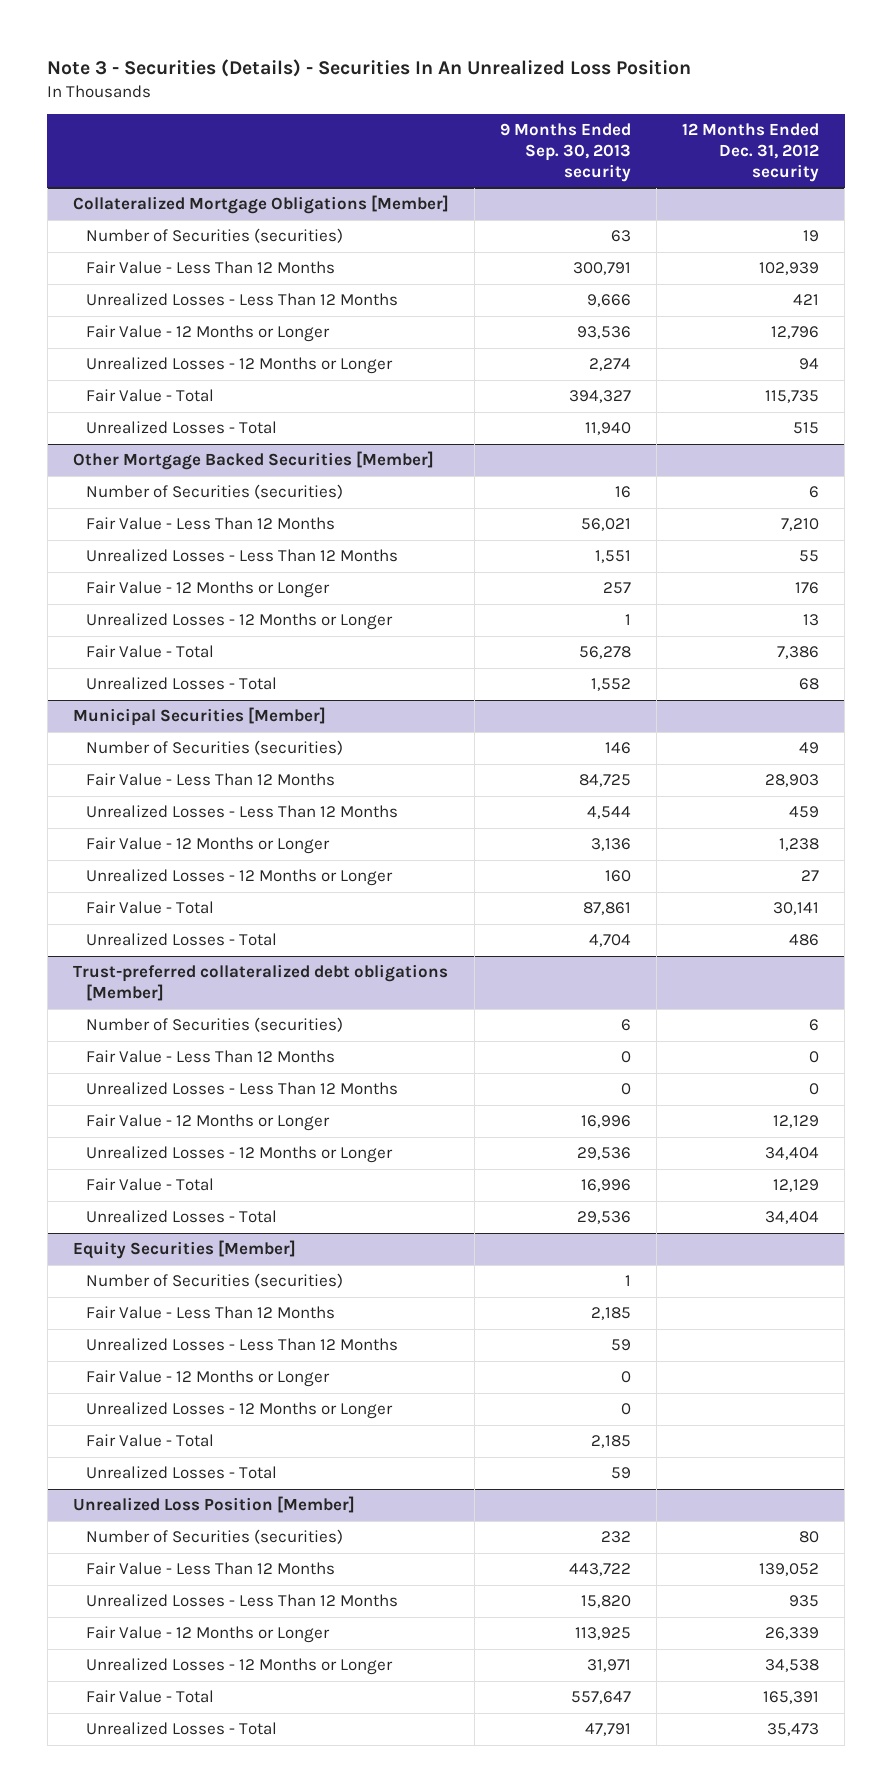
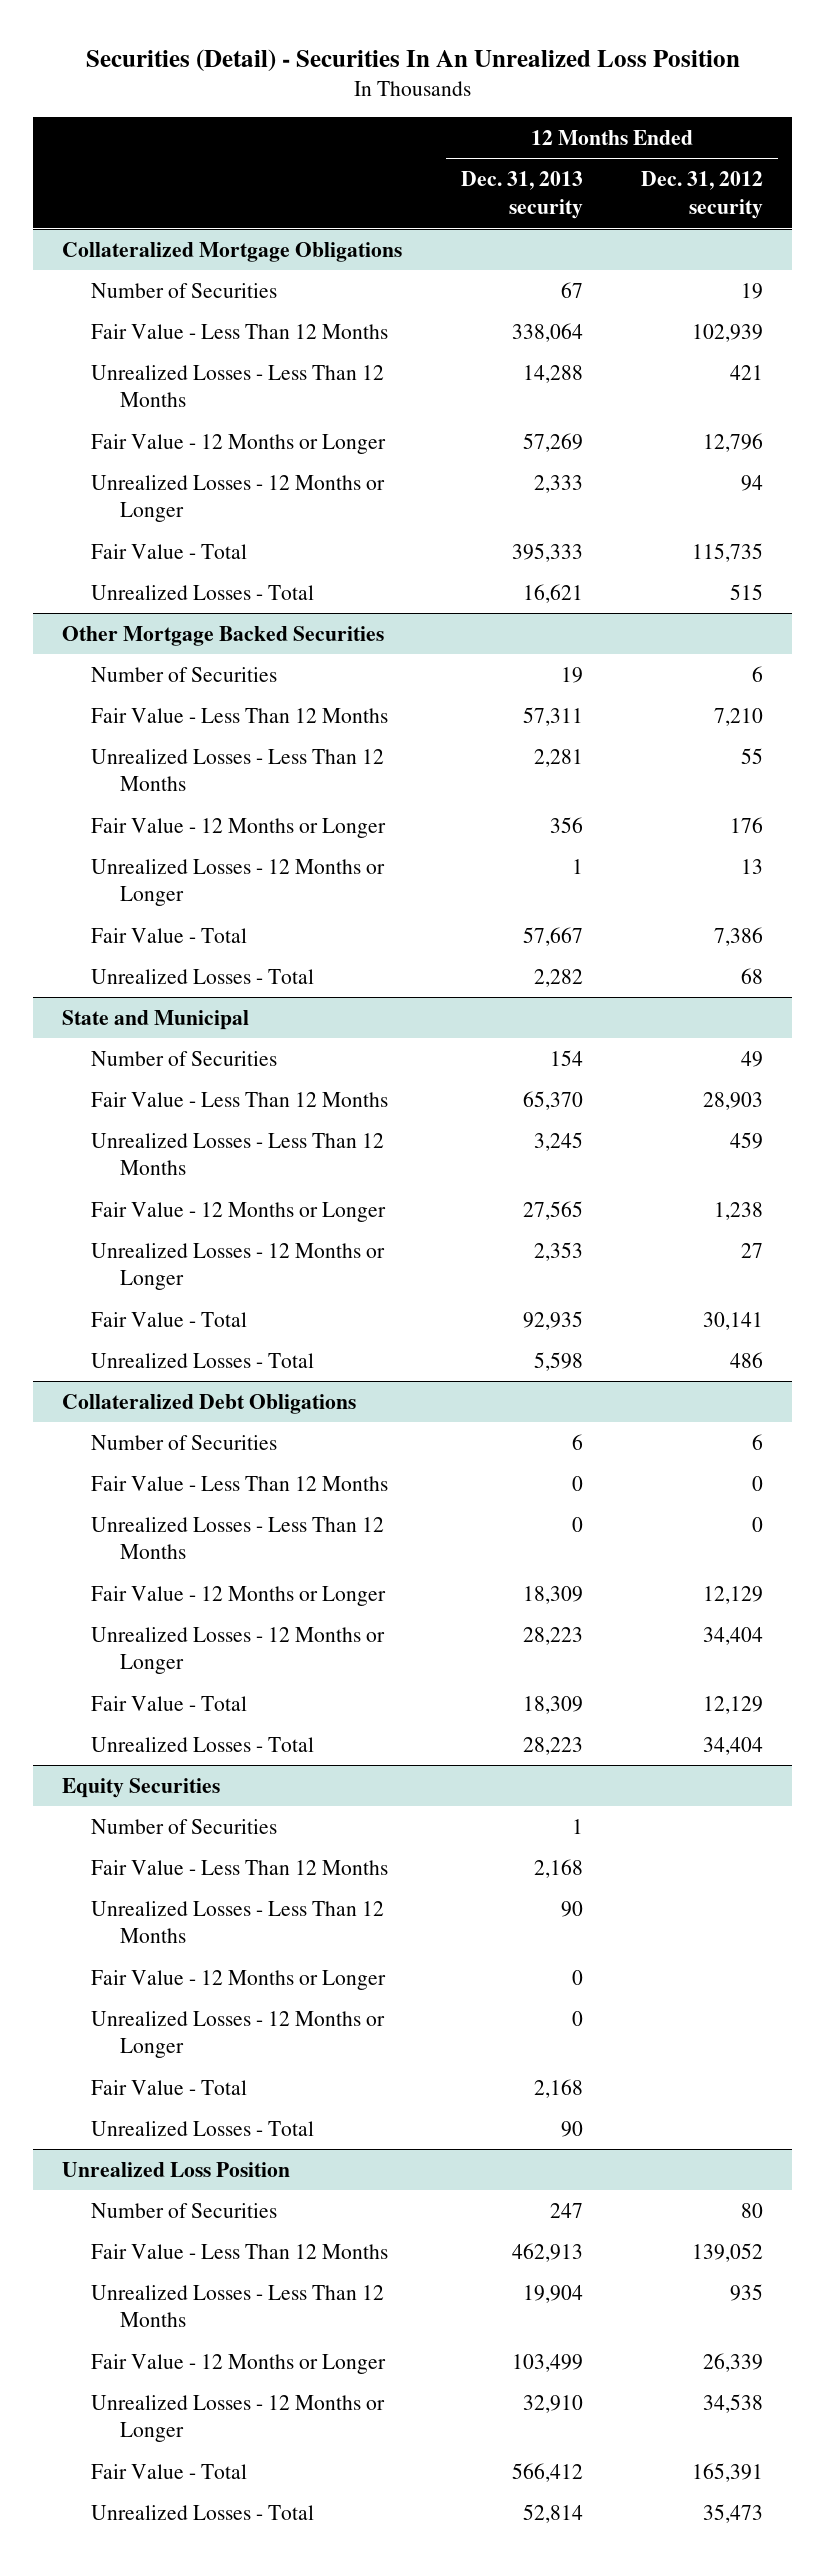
- Note 3 - Securities (Details) - Securities In An Unrealized Loss Position
+ Securities (Detail) - Securities In An Unrealized Loss Position
- | 9 Months Ended Sep. 30, 2013 security | 12 Months Ended Dec. 31, 2012 security
+ | 12 Months Ended Dec. 31, 2013 security | 12 Months Ended Dec. 31, 2012 security
- Collateralized Mortgage Obligations [Member]
- Number of Securities (securities) | 63 | 19
+ Collateralized Mortgage Obligations
+ Number of Securities | 67 | 19
- Other Mortgage Backed Securities [Member]
- Number of Securities (securities) | 16 | 6
+ Other Mortgage Backed Securities
+ Number of Securities | 19 | 6
- Municipal Securities [Member]
- Number of Securities (securities) | 146 | 49
+ State and Municipal
+ Number of Securities | 154 | 49
- Trust-preferred collateralized debt obligations [Member]
- Number of Securities (securities) | 6 | 6
+ Collateralized Debt Obligations
+ Number of Securities | 6 | 6
- Equity Securities [Member]
- Number of Securities (securities) | 1 |
+ Equity Securities
+ Number of Securities | 1 |
- Unrealized Loss Position [Member]
- Number of Securities (securities) | 232 | 80
+ Unrealized Loss Position
+ Number of Securities | 247 | 80

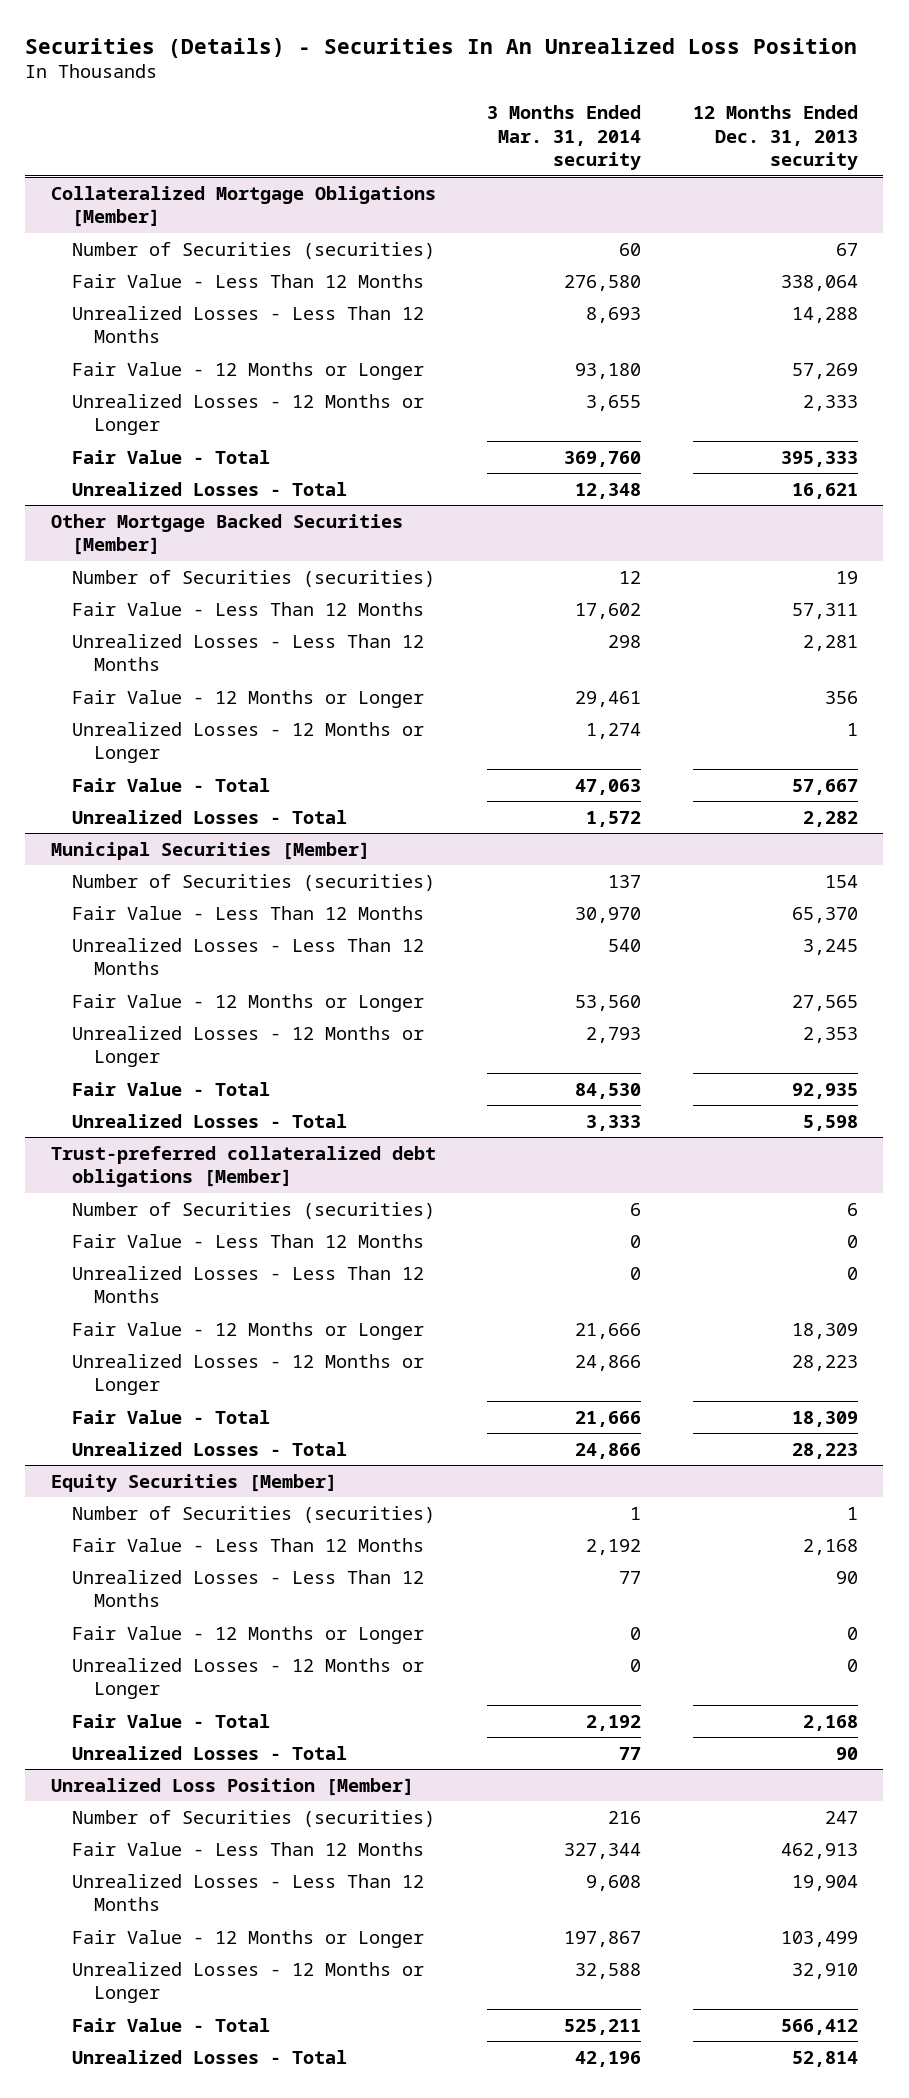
- Securities (Detail) - Securities In An Unrealized Loss Position
+ Securities (Details) - Securities In An Unrealized Loss Position
- | 12 Months Ended Dec. 31, 2013 security | 12 Months Ended Dec. 31, 2012 security
+ | 3 Months Ended Mar. 31, 2014 security | 12 Months Ended Dec. 31, 2013 security
- Collateralized Mortgage Obligations
- Number of Securities | 67 | 19
+ Collateralized Mortgage Obligations [Member]
+ Number of Securities (securities) | 60 | 67
- Other Mortgage Backed Securities
- Number of Securities | 19 | 6
+ Other Mortgage Backed Securities [Member]
+ Number of Securities (securities) | 12 | 19
- State and Municipal
- Number of Securities | 154 | 49
+ Municipal Securities [Member]
+ Number of Securities (securities) | 137 | 154
- Collateralized Debt Obligations
- Number of Securities | 6 | 6
+ Trust-preferred collateralized debt obligations [Member]
+ Number of Securities (securities) | 6 | 6
- Equity Securities
- Number of Securities | 1 |
+ Equity Securities [Member]
+ Number of Securities (securities) | 1 | 1
- Unrealized Loss Position
- Number of Securities | 247 | 80
+ Unrealized Loss Position [Member]
+ Number of Securities (securities) | 216 | 247

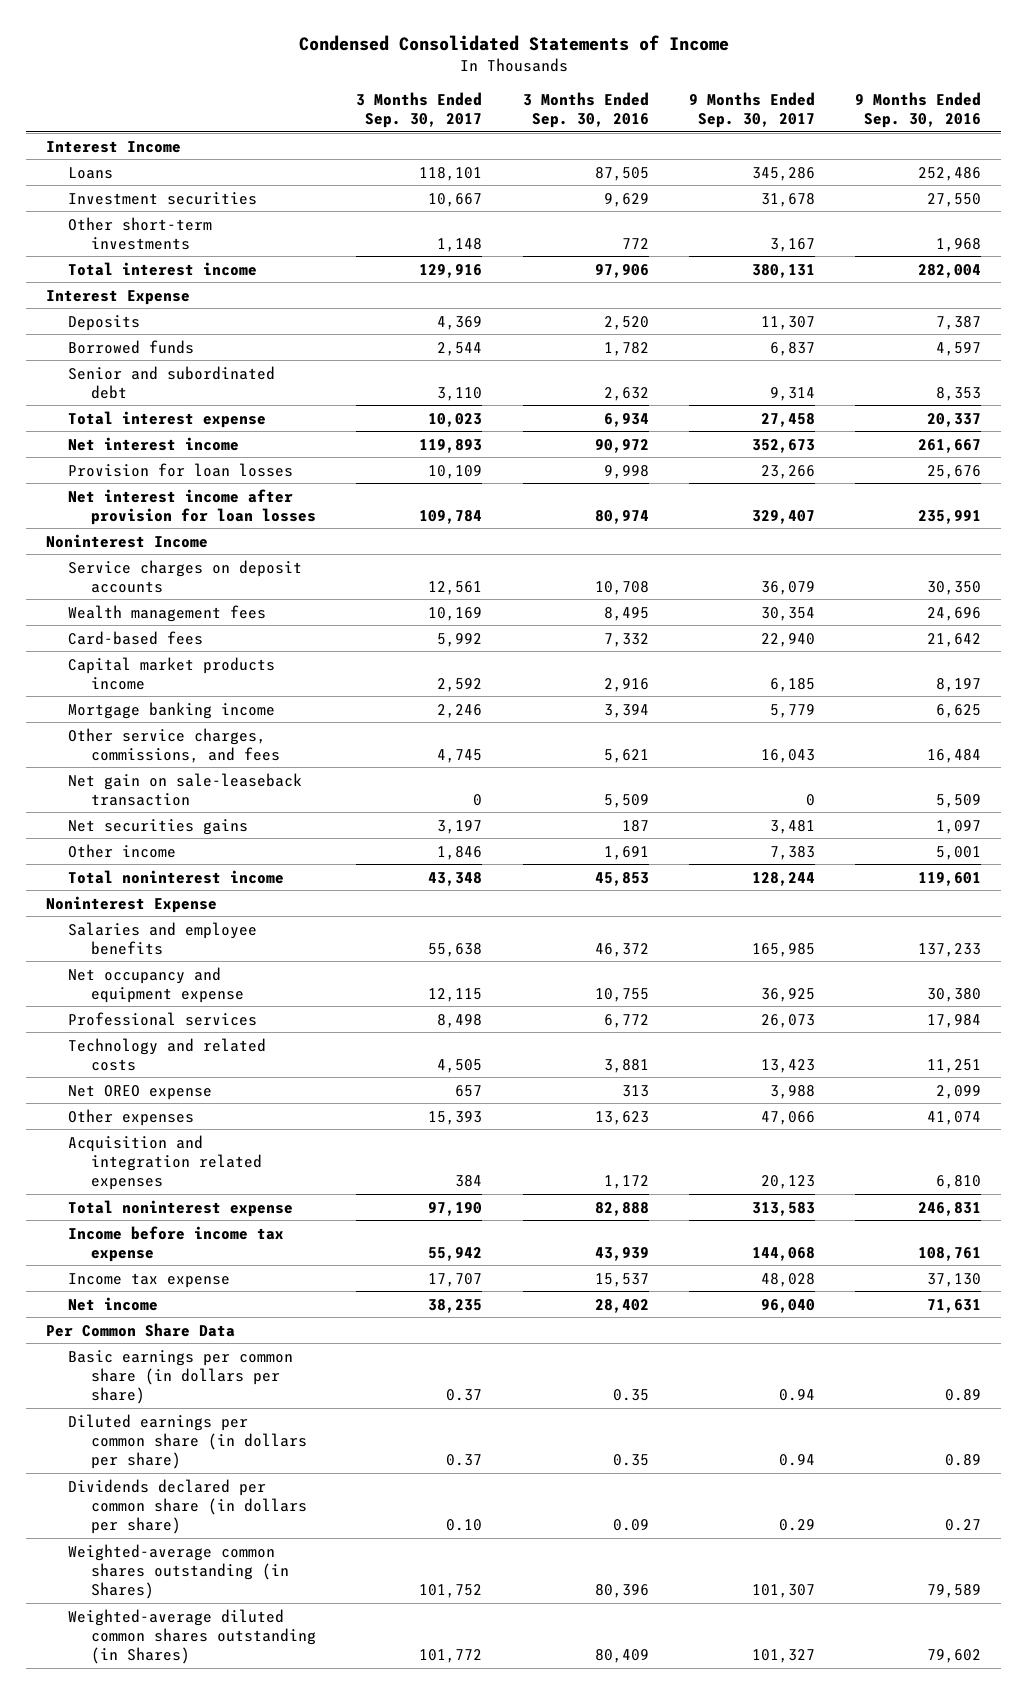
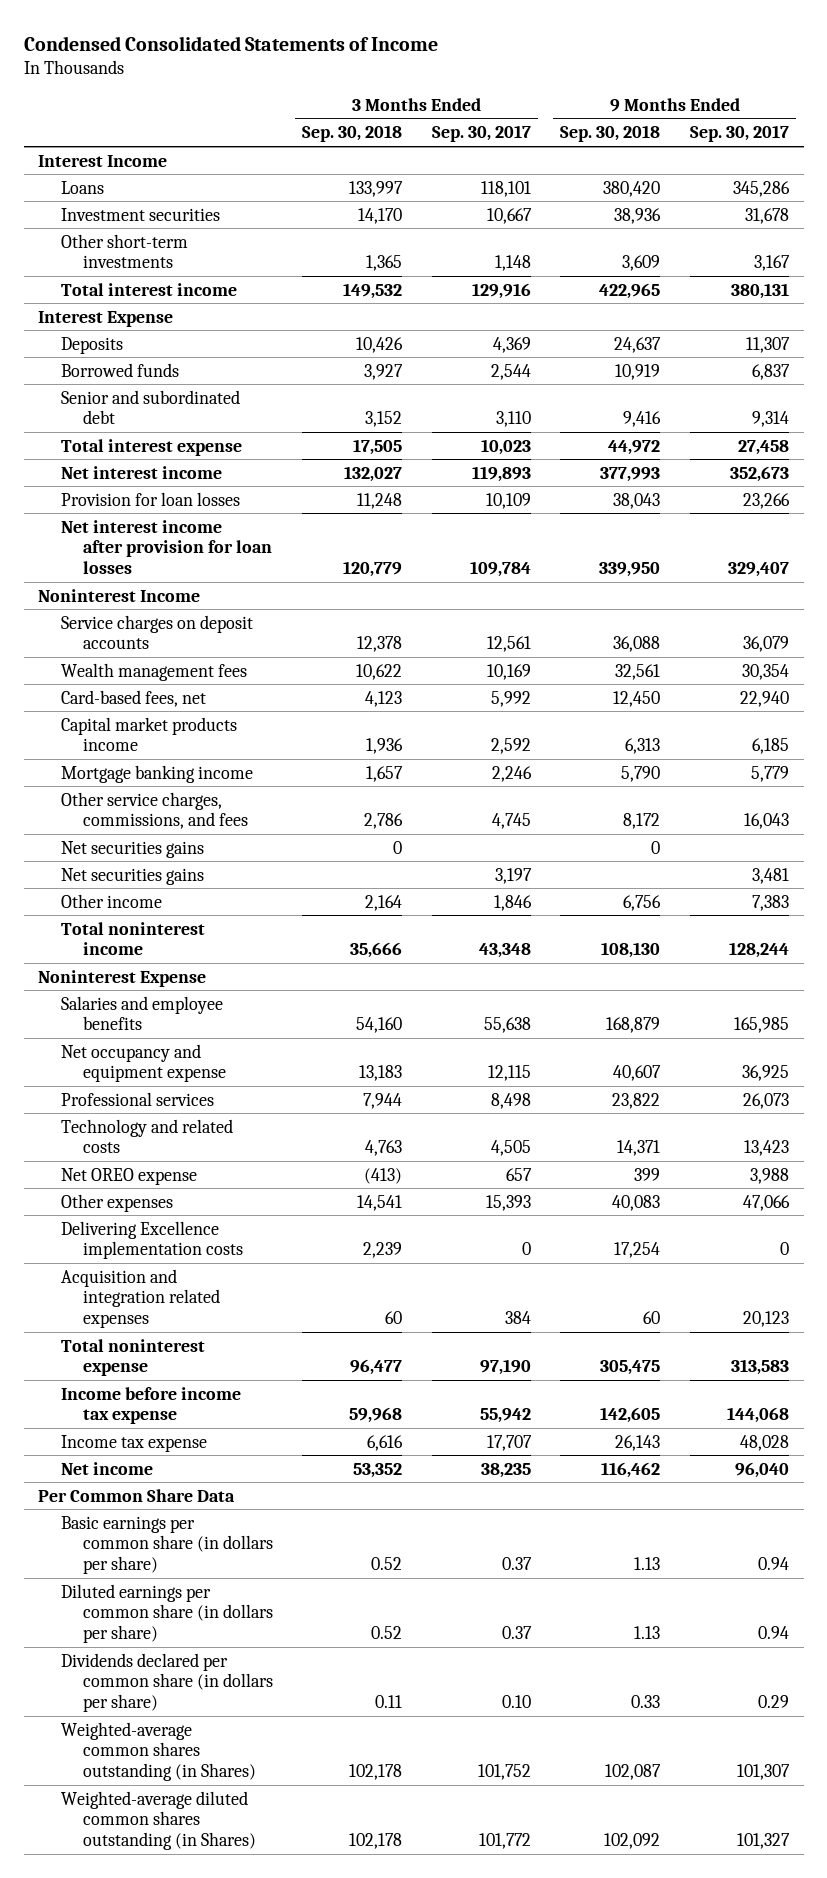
- | 3 Months Ended Sep. 30, 2017 | 3 Months Ended Sep. 30, 2016 | 9 Months Ended Sep. 30, 2017 | 9 Months Ended Sep. 30, 2016
+ | 3 Months Ended Sep. 30, 2018 | 3 Months Ended Sep. 30, 2017 | 9 Months Ended Sep. 30, 2018 | 9 Months Ended Sep. 30, 2017
- Card-based fees | 5,992 | 7,332 | 22,940 | 21,642
+ Card-based fees, net | 4,123 | 5,992 | 12,450 | 22,940
- Net gain on sale-leaseback transaction | 0 | 5,509 | 0 | 5,509
+ Net securities gains | 0 | | 0 |
+ Delivering Excellence implementation costs | 2,239 | 0 | 17,254 | 0

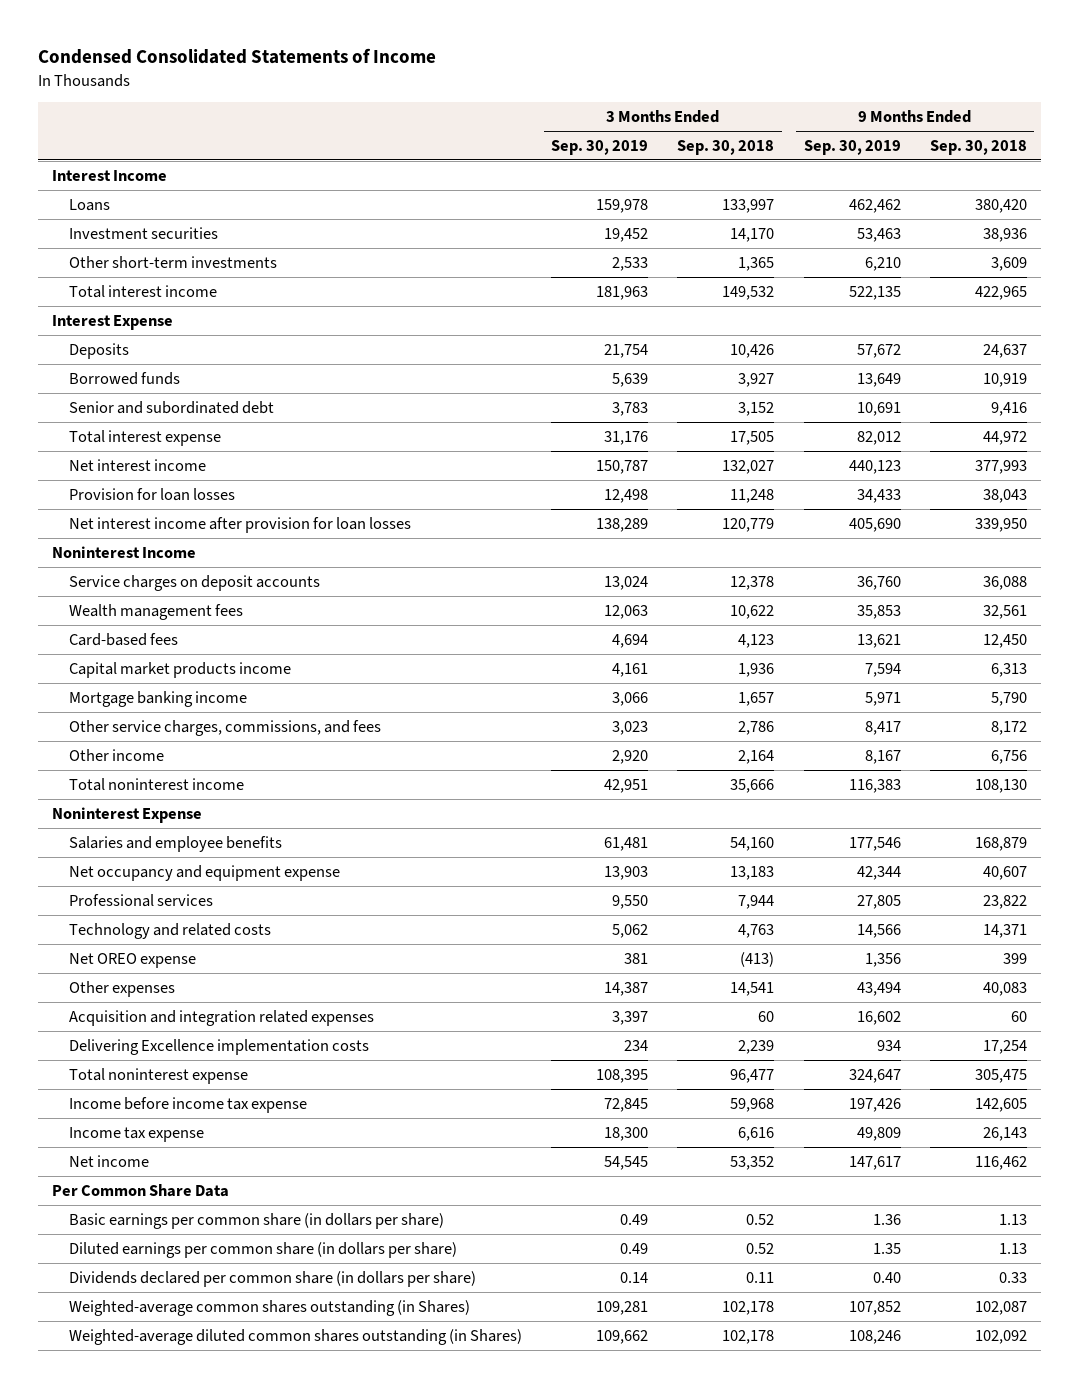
- | 3 Months Ended Sep. 30, 2018 | 3 Months Ended Sep. 30, 2017 | 9 Months Ended Sep. 30, 2018 | 9 Months Ended Sep. 30, 2017
+ | 3 Months Ended Sep. 30, 2019 | 3 Months Ended Sep. 30, 2018 | 9 Months Ended Sep. 30, 2019 | 9 Months Ended Sep. 30, 2018
- Card-based fees, net | 4,123 | 5,992 | 12,450 | 22,940
+ Card-based fees | 4,694 | 4,123 | 13,621 | 12,450
- Net securities gains | 0 | | 0 |
- Net securities gains | | 3,197 | | 3,481
moved down: Delivering Excellence implementation costs | 234 | 2,239 | 934 | 17,254

